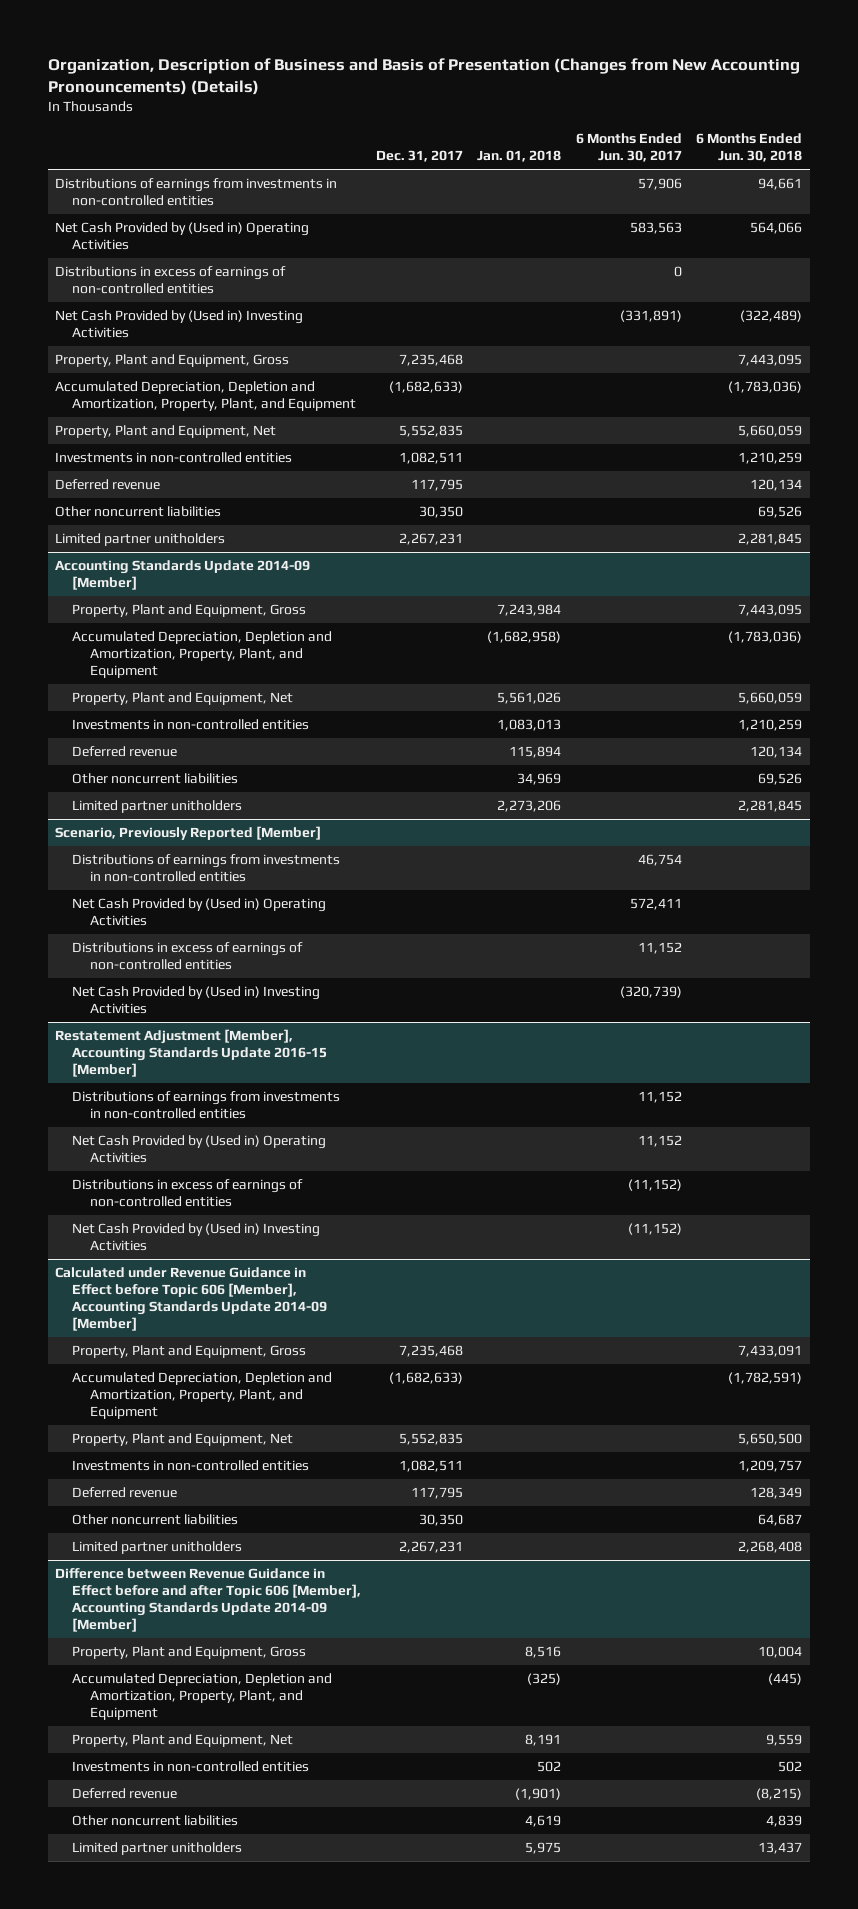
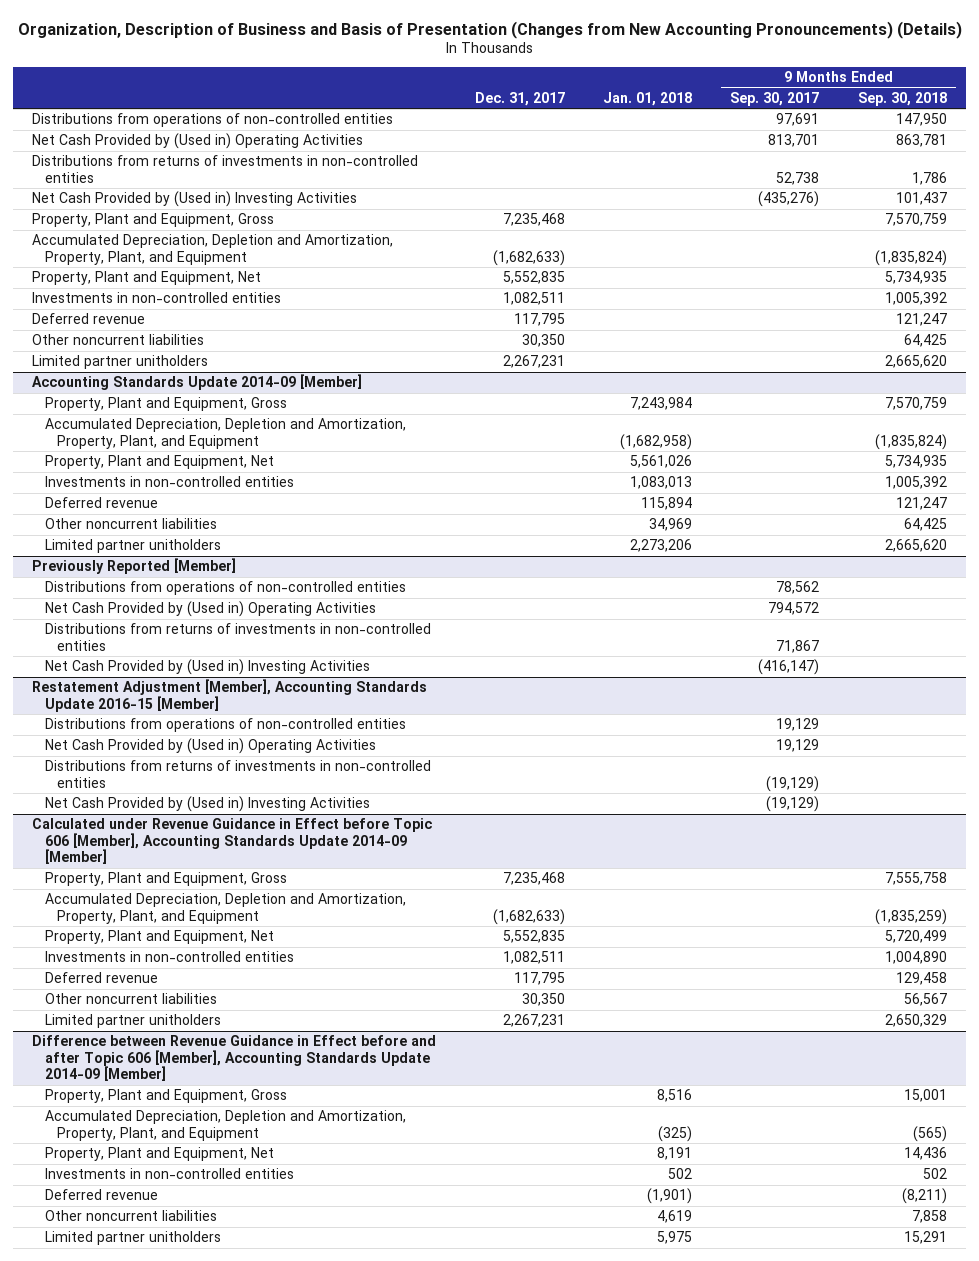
- | Dec. 31, 2017 | Jan. 01, 2018 | 6 Months Ended Jun. 30, 2017 | 6 Months Ended Jun. 30, 2018
+ | Dec. 31, 2017 | Jan. 01, 2018 | 9 Months Ended Sep. 30, 2017 | 9 Months Ended Sep. 30, 2018
- Distributions of earnings from investments in non-controlled entities | | | 57,906 | 94,661
+ Distributions from operations of non-controlled entities | | | 97,691 | 147,950
- Distributions in excess of earnings of non-controlled entities | | | 0 |
+ Distributions from returns of investments in non-controlled entities | | | 52,738 | 1,786
- Scenario, Previously Reported [Member]
- Distributions of earnings from investments in non-controlled entities | | | 46,754 |
- Net Cash Provided by (Used in) Operating Activities | | | 572,411 |
- Distributions in excess of earnings of non-controlled entities | | | 11,152 |
- Net Cash Provided by (Used in) Investing Activities | | | (320,739) |
+ Previously Reported [Member]
+ Distributions from operations of non-controlled entities | | | 78,562 |
+ Net Cash Provided by (Used in) Operating Activities | | | 794,572 |
+ Distributions from returns of investments in non-controlled entities | | | 71,867 |
+ Net Cash Provided by (Used in) Investing Activities | | | (416,147) |
@ Restatement Adjustment [Member], Accounting Standards Update 2016-15 [Member]
- Distributions of earnings from investments in non-controlled entities | | | 11,152 |
+ Distributions from operations of non-controlled entities | | | 19,129 |
- Distributions in excess of earnings of non-controlled entities | | | (11,152) |
+ Distributions from returns of investments in non-controlled entities | | | (19,129) |

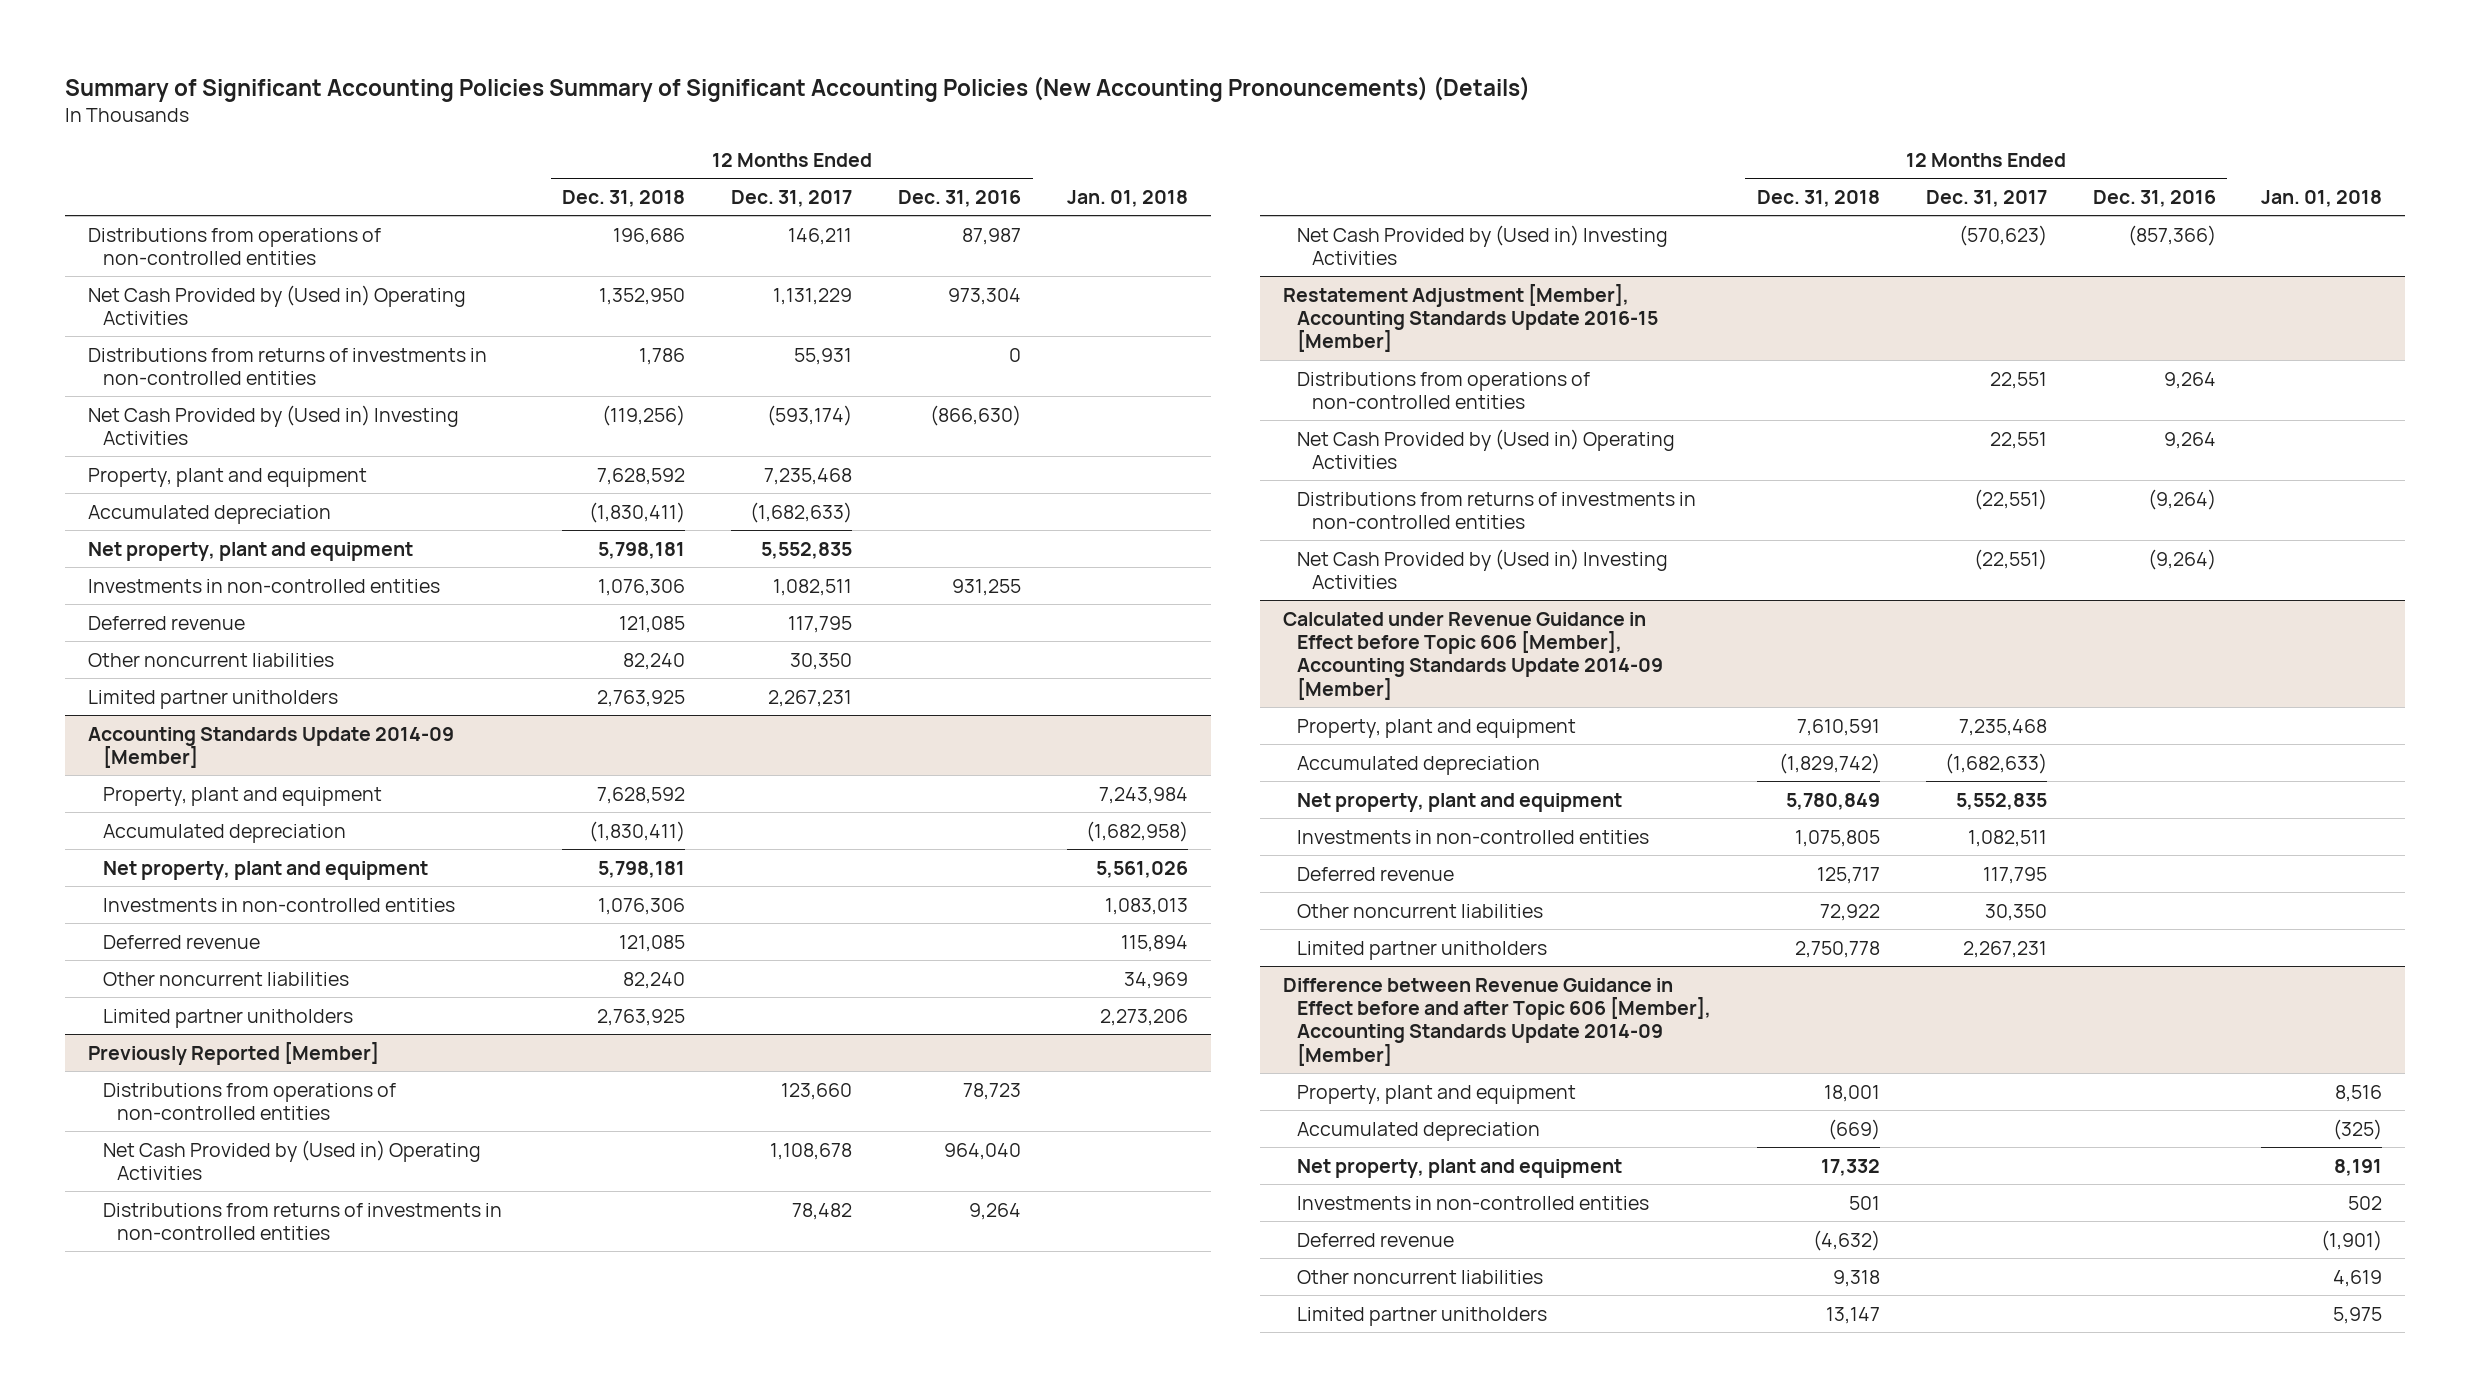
- Organization, Description of Business and Basis of Presentation (Changes from New Accounting Pronouncements) (Details)
+ Summary of Significant Accounting Policies Summary of Significant Accounting Policies (New Accounting Pronouncements) (Details)
- | Dec. 31, 2017 | Jan. 01, 2018 | 9 Months Ended Sep. 30, 2017 | 9 Months Ended Sep. 30, 2018
+ | 12 Months Ended Dec. 31, 2018 | 12 Months Ended Dec. 31, 2017 | 12 Months Ended Dec. 31, 2016 | Jan. 01, 2018
- Property, Plant and Equipment, Gross | 7,235,468 | | | 7,570,759
- Accumulated Depreciation, Depletion and Amortization, Property, Plant, and Equipment | (1,682,633) | | | (1,835,824)
- Property, Plant and Equipment, Net | 5,552,835 | | | 5,734,935
+ Property, plant and equipment | 7,628,592 | 7,235,468 | |
+ Accumulated depreciation | (1,830,411) | (1,682,633) | |
+ Net property, plant and equipment | 5,798,181 | 5,552,835 | |
@ Accounting Standards Update 2014-09 [Member]
- Property, Plant and Equipment, Gross | | 7,243,984 | | 7,570,759
- Accumulated Depreciation, Depletion and Amortization, Property, Plant, and Equipment | | (1,682,958) | | (1,835,824)
- Property, Plant and Equipment, Net | | 5,561,026 | | 5,734,935
+ Property, plant and equipment | 7,628,592 | | | 7,243,984
+ Accumulated depreciation | (1,830,411) | | | (1,682,958)
+ Net property, plant and equipment | 5,798,181 | | | 5,561,026
@ Calculated under Revenue Guidance in Effect before Topic 606 [Member], Accounting Standards Update 2014-09 [Member]
- Property, Plant and Equipment, Gross | 7,235,468 | | | 7,555,758
- Accumulated Depreciation, Depletion and Amortization, Property, Plant, and Equipment | (1,682,633) | | | (1,835,259)
- Property, Plant and Equipment, Net | 5,552,835 | | | 5,720,499
+ Property, plant and equipment | 7,610,591 | 7,235,468 | |
+ Accumulated depreciation | (1,829,742) | (1,682,633) | |
+ Net property, plant and equipment | 5,780,849 | 5,552,835 | |
@ Difference between Revenue Guidance in Effect before and after Topic 606 [Member], Accounting Standards Update 2014-09 [Member]
- Property, Plant and Equipment, Gross | | 8,516 | | 15,001
- Accumulated Depreciation, Depletion and Amortization, Property, Plant, and Equipment | | (325) | | (565)
- Property, Plant and Equipment, Net | | 8,191 | | 14,436
+ Property, plant and equipment | 18,001 | | | 8,516
+ Accumulated depreciation | (669) | | | (325)
+ Net property, plant and equipment | 17,332 | | | 8,191

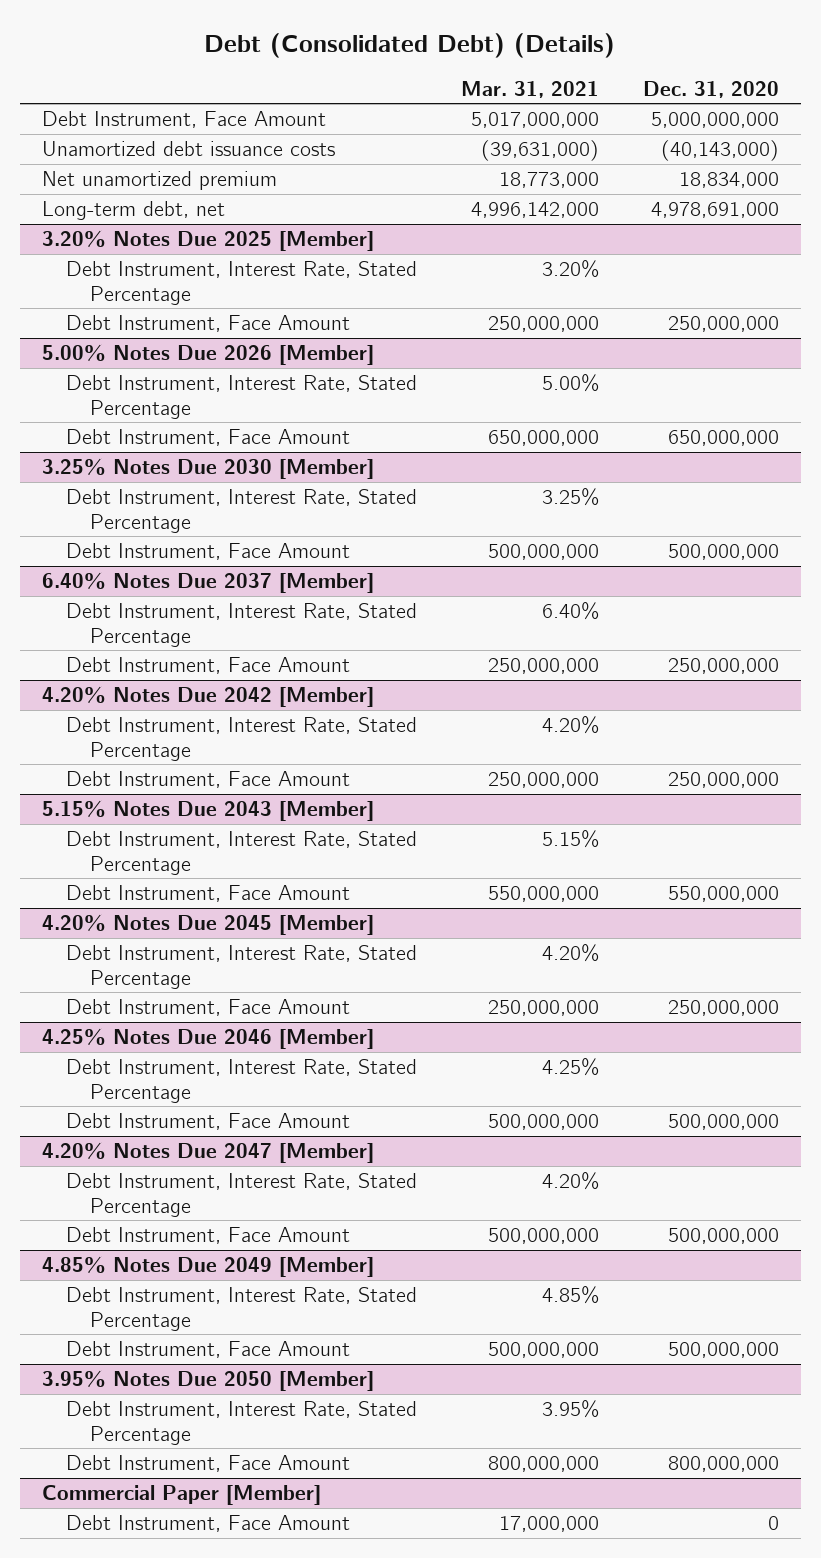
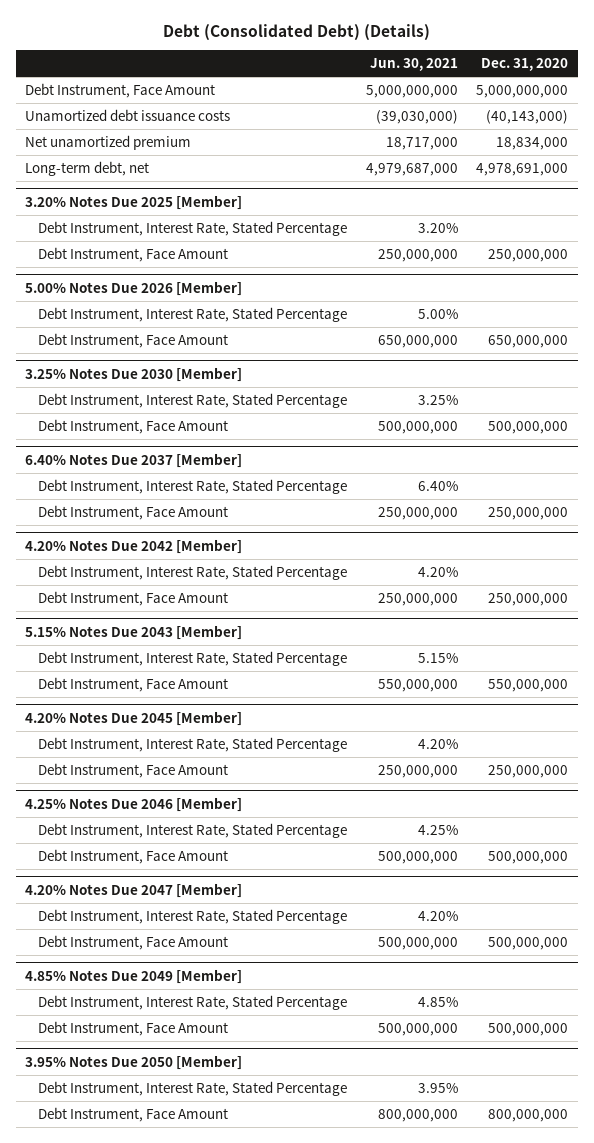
- | Mar. 31, 2021 | Dec. 31, 2020
+ | Jun. 30, 2021 | Dec. 31, 2020
- Commercial Paper [Member]
- Debt Instrument, Face Amount | 17,000,000 | 0

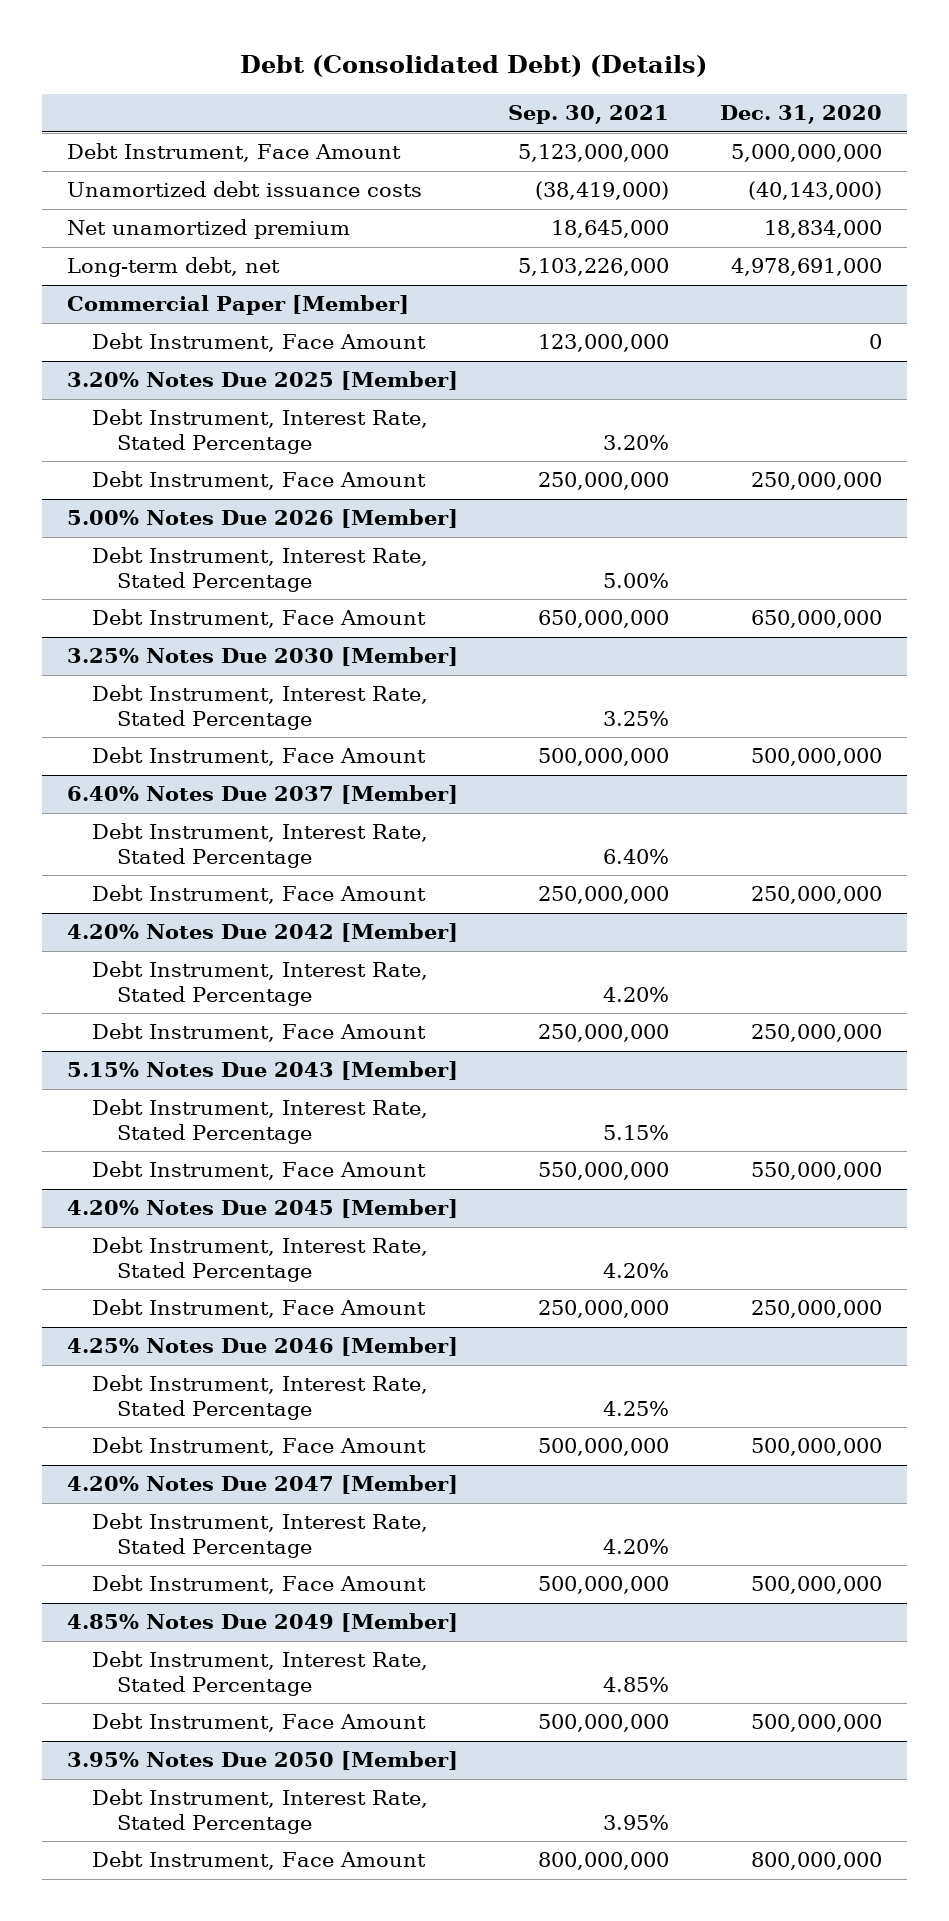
- | Jun. 30, 2021 | Dec. 31, 2020
+ | Sep. 30, 2021 | Dec. 31, 2020
+ Commercial Paper [Member]
+ Debt Instrument, Face Amount | 123,000,000 | 0

